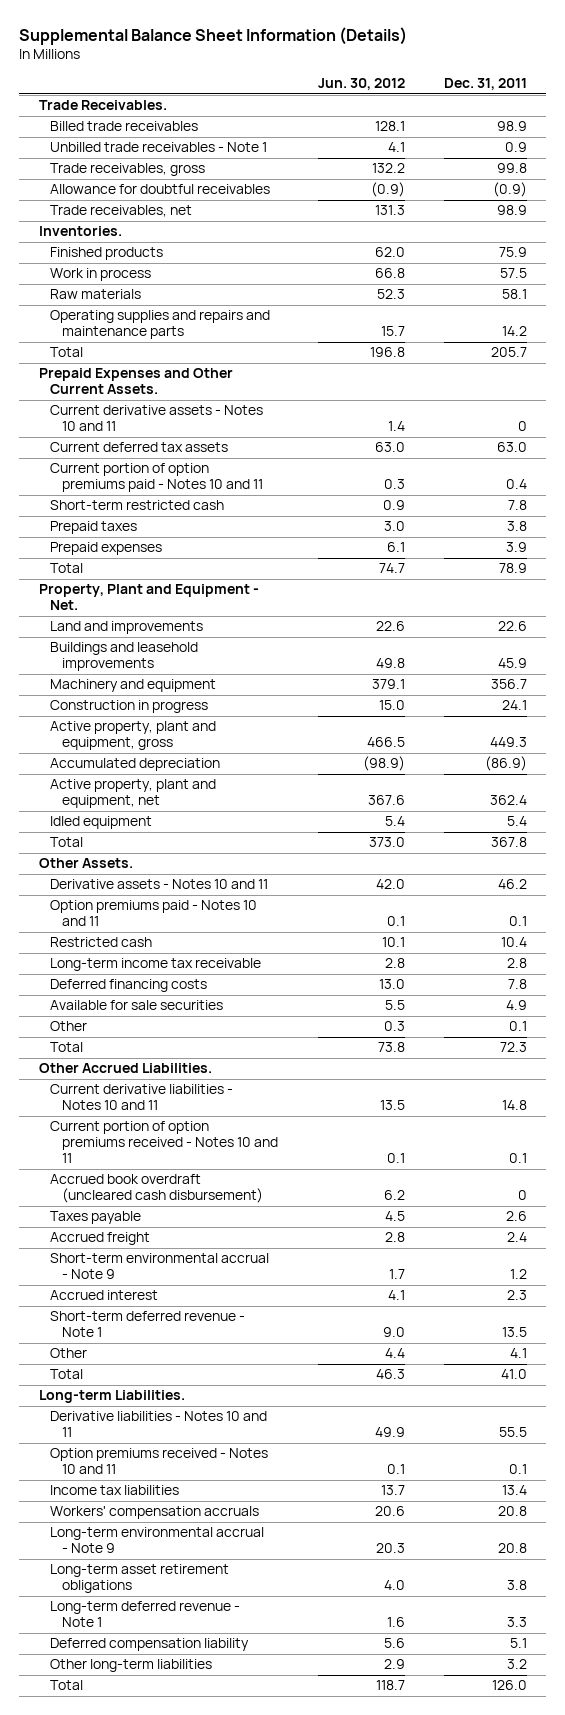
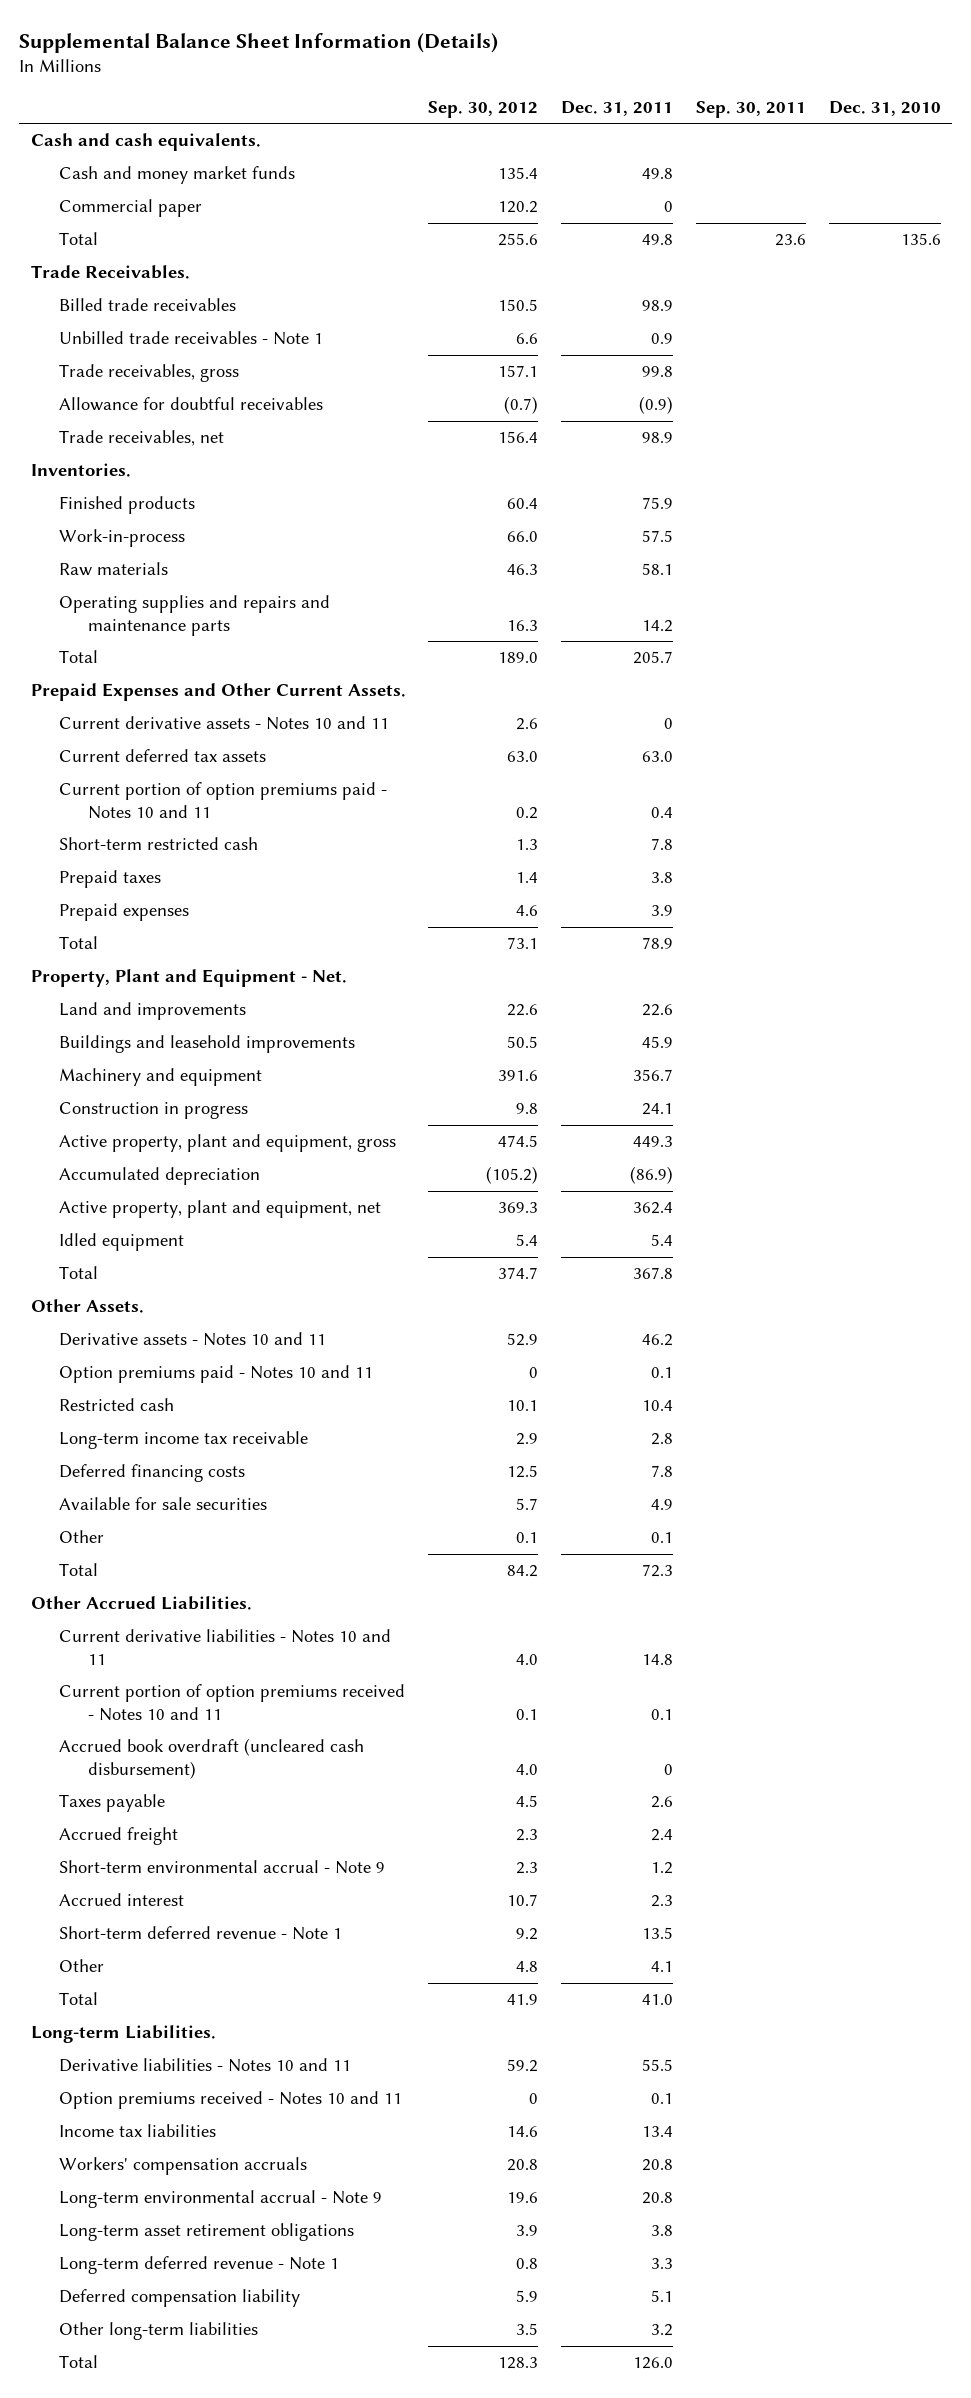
- | Jun. 30, 2012 | Dec. 31, 2011
+ | Sep. 30, 2012 | Dec. 31, 2011 | Sep. 30, 2011 | Dec. 31, 2010
+ Cash and cash equivalents.
+ Cash and money market funds | 135.4 | 49.8 | |
+ Commercial paper | 120.2 | 0 | |
+ Total | 255.6 | 49.8 | 23.6 | 135.6
- Work in process | 66.8 | 57.5
+ Work-in-process | 66.0 | 57.5 | |

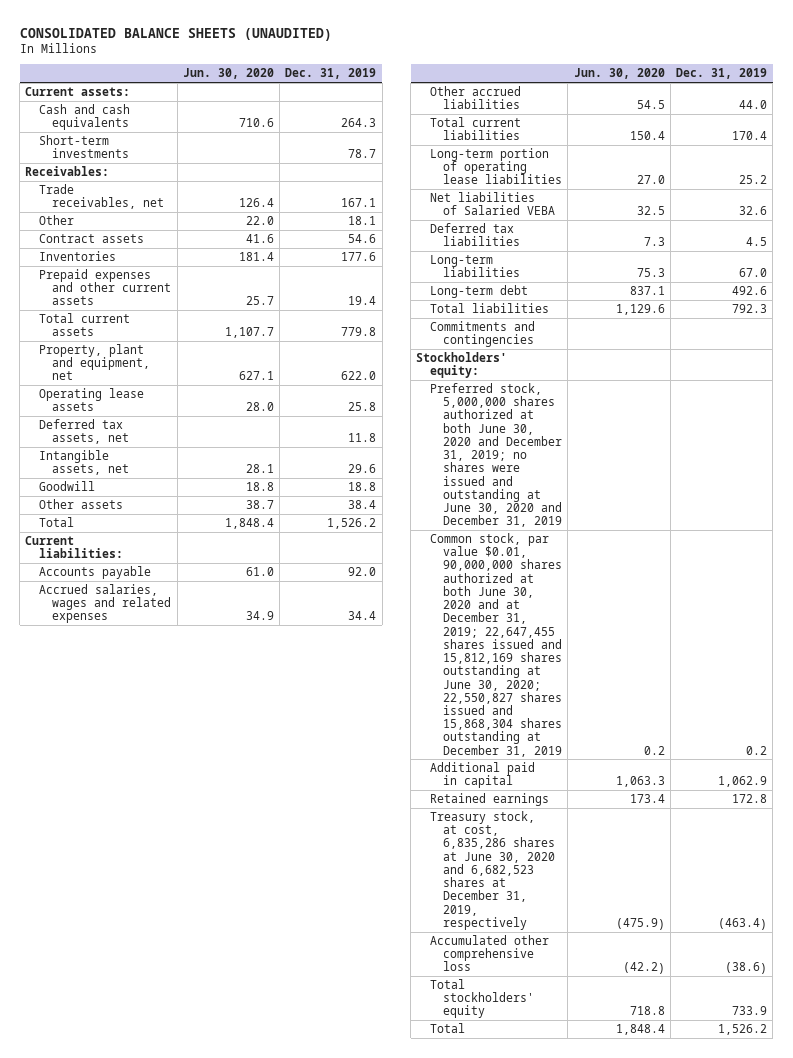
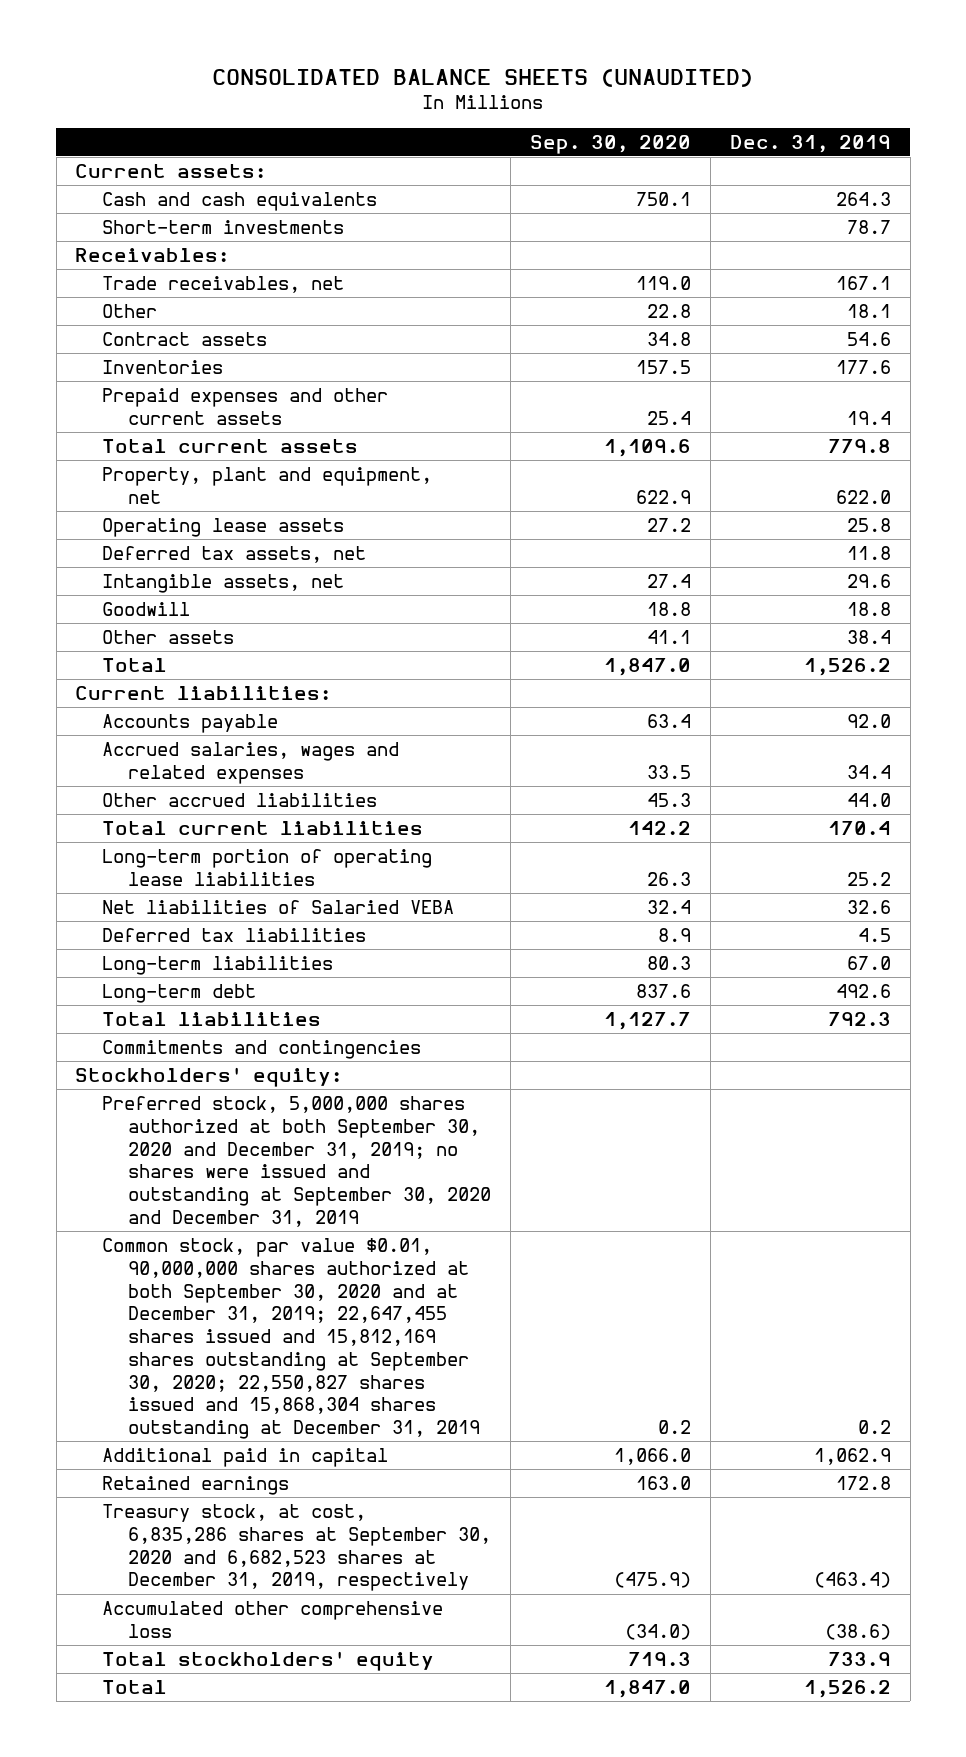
- | Jun. 30, 2020 | Dec. 31, 2019
+ | Sep. 30, 2020 | Dec. 31, 2019
- Preferred stock, 5,000,000 shares authorized at both June 30, 2020 and December 31, 2019; no shares were issued and outstanding at June 30, 2020 and December 31, 2019
- Common stock, par value $0.01, 90,000,000 shares authorized at both June 30, 2020 and at December 31, 2019; 22,647,455 shares issued and 15,812,169 shares outstanding at June 30, 2020; 22,550,827 shares issued and 15,868,304 shares outstanding at December 31, 2019 | 0.2 | 0.2
+ Preferred stock, 5,000,000 shares authorized at both September 30, 2020 and December 31, 2019; no shares were issued and outstanding at September 30, 2020 and December 31, 2019
+ Common stock, par value $0.01, 90,000,000 shares authorized at both September 30, 2020 and at December 31, 2019; 22,647,455 shares issued and 15,812,169 shares outstanding at September 30, 2020; 22,550,827 shares issued and 15,868,304 shares outstanding at December 31, 2019 | 0.2 | 0.2
- Treasury stock, at cost, 6,835,286 shares at June 30, 2020 and 6,682,523 shares at December 31, 2019, respectively | (475.9) | (463.4)
+ Treasury stock, at cost, 6,835,286 shares at September 30, 2020 and 6,682,523 shares at December 31, 2019, respectively | (475.9) | (463.4)

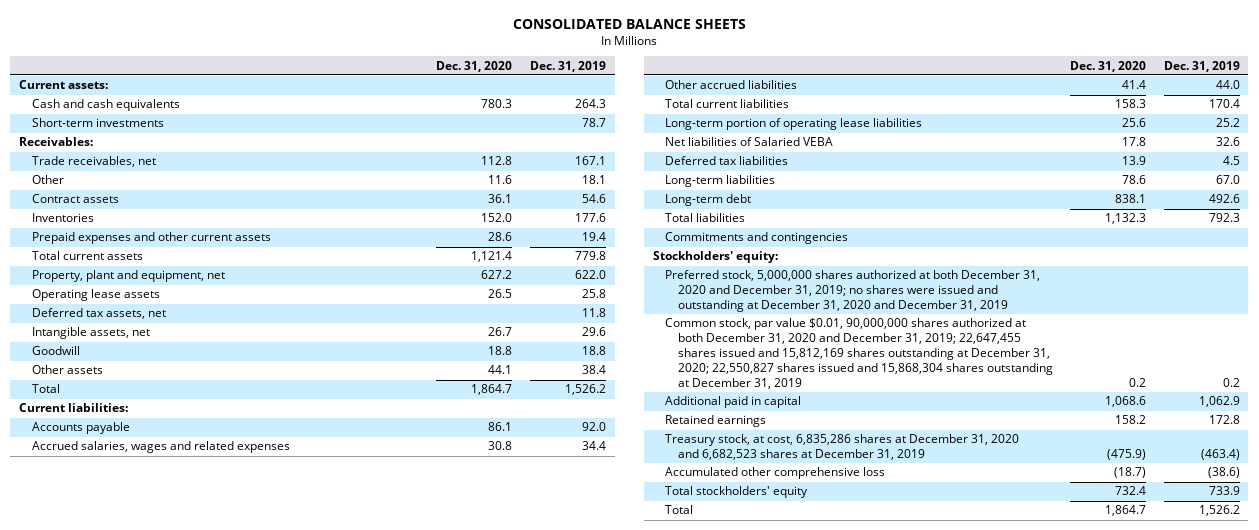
- CONSOLIDATED BALANCE SHEETS (UNAUDITED)
+ CONSOLIDATED BALANCE SHEETS
- | Sep. 30, 2020 | Dec. 31, 2019
+ | Dec. 31, 2020 | Dec. 31, 2019
- Preferred stock, 5,000,000 shares authorized at both September 30, 2020 and December 31, 2019; no shares were issued and outstanding at September 30, 2020 and December 31, 2019
- Common stock, par value $0.01, 90,000,000 shares authorized at both September 30, 2020 and at December 31, 2019; 22,647,455 shares issued and 15,812,169 shares outstanding at September 30, 2020; 22,550,827 shares issued and 15,868,304 shares outstanding at December 31, 2019 | 0.2 | 0.2
+ Preferred stock, 5,000,000 shares authorized at both December 31, 2020 and December 31, 2019; no shares were issued and outstanding at December 31, 2020 and December 31, 2019
+ Common stock, par value $0.01, 90,000,000 shares authorized at both December 31, 2020 and December 31, 2019; 22,647,455 shares issued and 15,812,169 shares outstanding at December 31, 2020; 22,550,827 shares issued and 15,868,304 shares outstanding at December 31, 2019 | 0.2 | 0.2
- Treasury stock, at cost, 6,835,286 shares at September 30, 2020 and 6,682,523 shares at December 31, 2019, respectively | (475.9) | (463.4)
+ Treasury stock, at cost, 6,835,286 shares at December 31, 2020 and 6,682,523 shares at December 31, 2019 | (475.9) | (463.4)

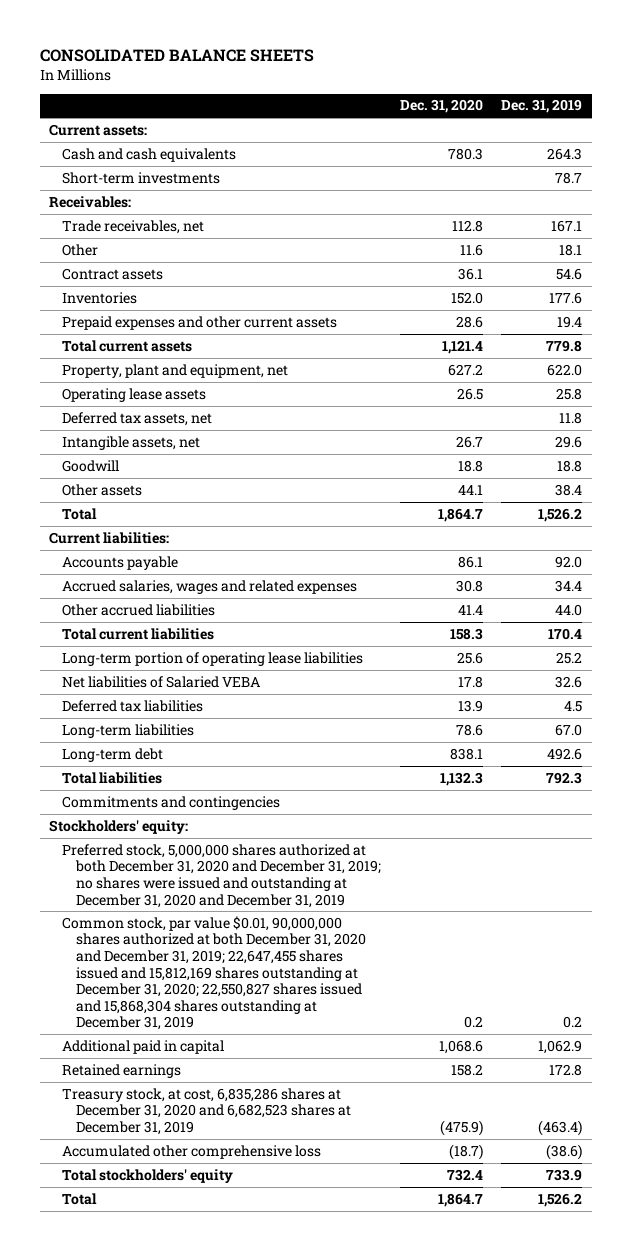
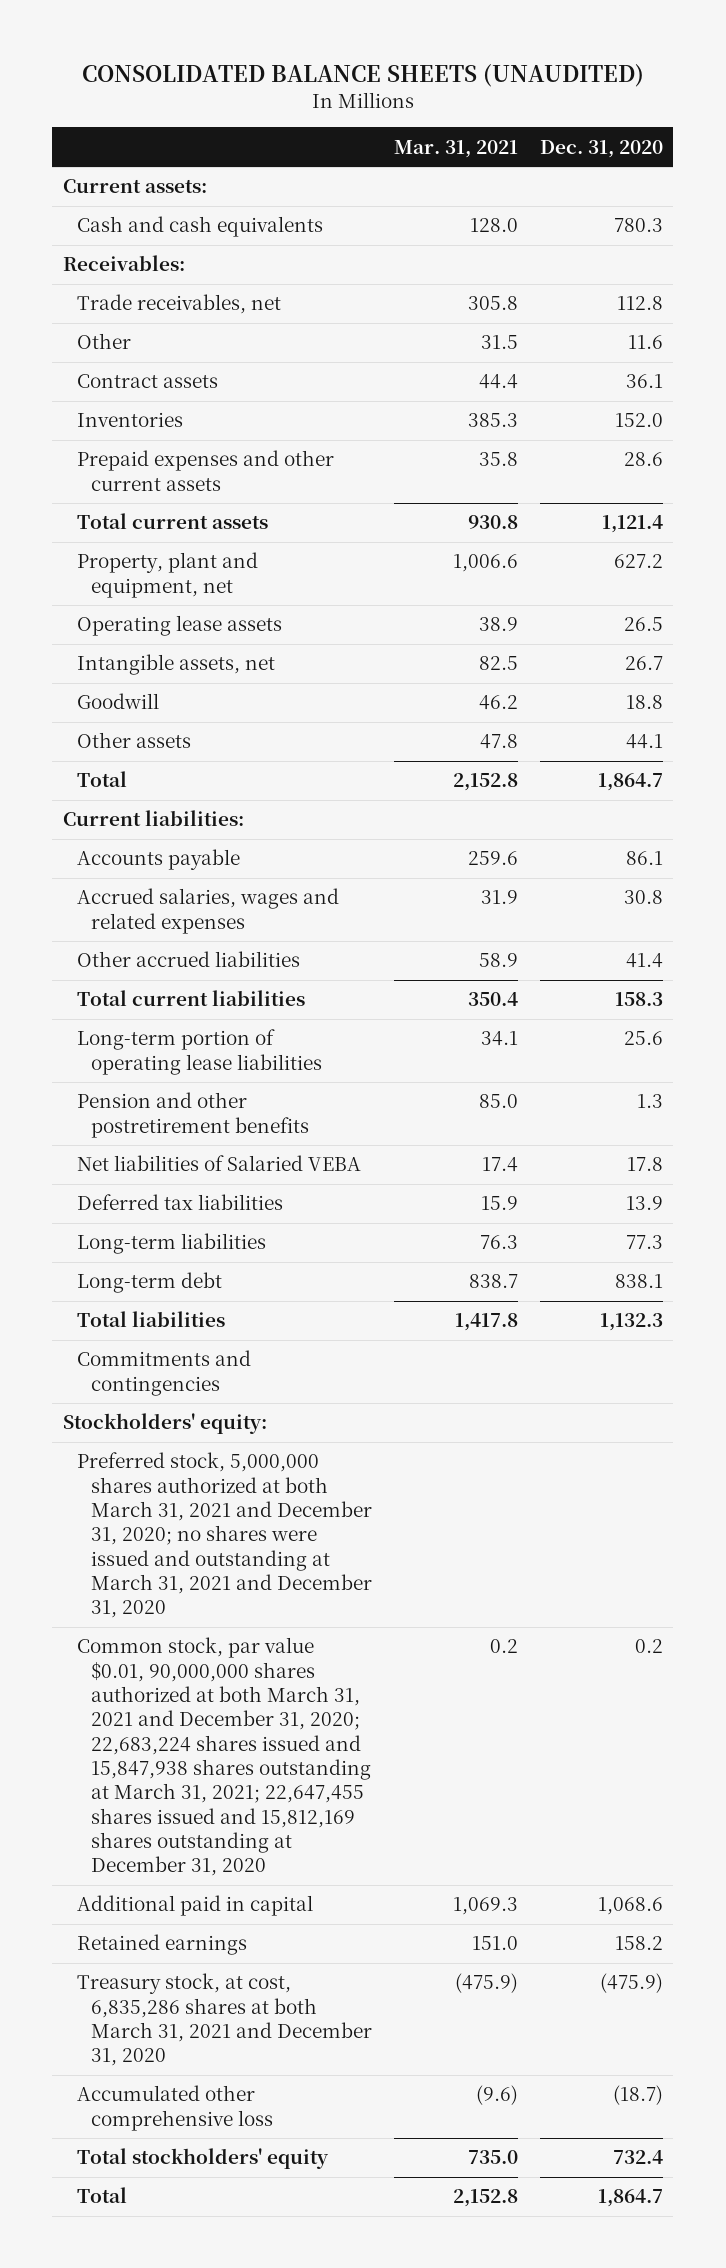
- CONSOLIDATED BALANCE SHEETS
+ CONSOLIDATED BALANCE SHEETS (UNAUDITED)
- | Dec. 31, 2020 | Dec. 31, 2019
+ | Mar. 31, 2021 | Dec. 31, 2020
- Short-term investments | | 78.7
- Deferred tax assets, net | | 11.8
+ Pension and other postretirement benefits | 85.0 | 1.3
- Long-term liabilities | 78.6 | 67.0
+ Long-term liabilities | 76.3 | 77.3
- Preferred stock, 5,000,000 shares authorized at both December 31, 2020 and December 31, 2019; no shares were issued and outstanding at December 31, 2020 and December 31, 2019
- Common stock, par value $0.01, 90,000,000 shares authorized at both December 31, 2020 and December 31, 2019; 22,647,455 shares issued and 15,812,169 shares outstanding at December 31, 2020; 22,550,827 shares issued and 15,868,304 shares outstanding at December 31, 2019 | 0.2 | 0.2
+ Preferred stock, 5,000,000 shares authorized at both March 31, 2021 and December 31, 2020; no shares were issued and outstanding at March 31, 2021 and December 31, 2020
+ Common stock, par value $0.01, 90,000,000 shares authorized at both March 31, 2021 and December 31, 2020; 22,683,224 shares issued and 15,847,938 shares outstanding at March 31, 2021; 22,647,455 shares issued and 15,812,169 shares outstanding at December 31, 2020 | 0.2 | 0.2
- Treasury stock, at cost, 6,835,286 shares at December 31, 2020 and 6,682,523 shares at December 31, 2019 | (475.9) | (463.4)
+ Treasury stock, at cost, 6,835,286 shares at both March 31, 2021 and December 31, 2020 | (475.9) | (475.9)

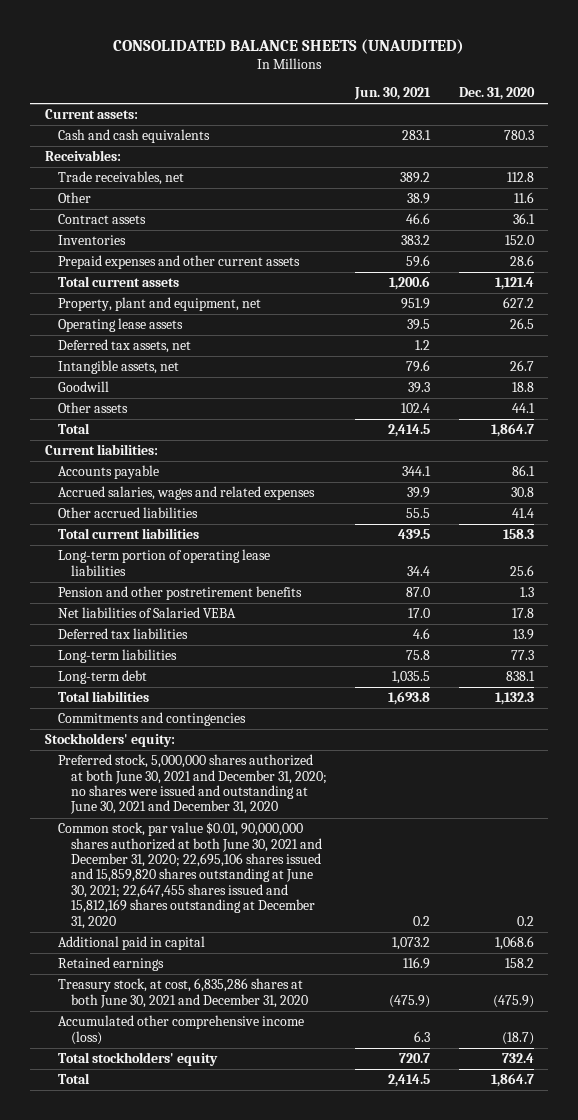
- | Mar. 31, 2021 | Dec. 31, 2020
+ | Jun. 30, 2021 | Dec. 31, 2020
+ Deferred tax assets, net | 1.2 |
- Preferred stock, 5,000,000 shares authorized at both March 31, 2021 and December 31, 2020; no shares were issued and outstanding at March 31, 2021 and December 31, 2020
- Common stock, par value $0.01, 90,000,000 shares authorized at both March 31, 2021 and December 31, 2020; 22,683,224 shares issued and 15,847,938 shares outstanding at March 31, 2021; 22,647,455 shares issued and 15,812,169 shares outstanding at December 31, 2020 | 0.2 | 0.2
+ Preferred stock, 5,000,000 shares authorized at both June 30, 2021 and December 31, 2020; no shares were issued and outstanding at June 30, 2021 and December 31, 2020
+ Common stock, par value $0.01, 90,000,000 shares authorized at both June 30, 2021 and December 31, 2020; 22,695,106 shares issued and 15,859,820 shares outstanding at June 30, 2021; 22,647,455 shares issued and 15,812,169 shares outstanding at December 31, 2020 | 0.2 | 0.2
- Treasury stock, at cost, 6,835,286 shares at both March 31, 2021 and December 31, 2020 | (475.9) | (475.9)
- Accumulated other comprehensive loss | (9.6) | (18.7)
+ Treasury stock, at cost, 6,835,286 shares at both June 30, 2021 and December 31, 2020 | (475.9) | (475.9)
+ Accumulated other comprehensive income (loss) | 6.3 | (18.7)

